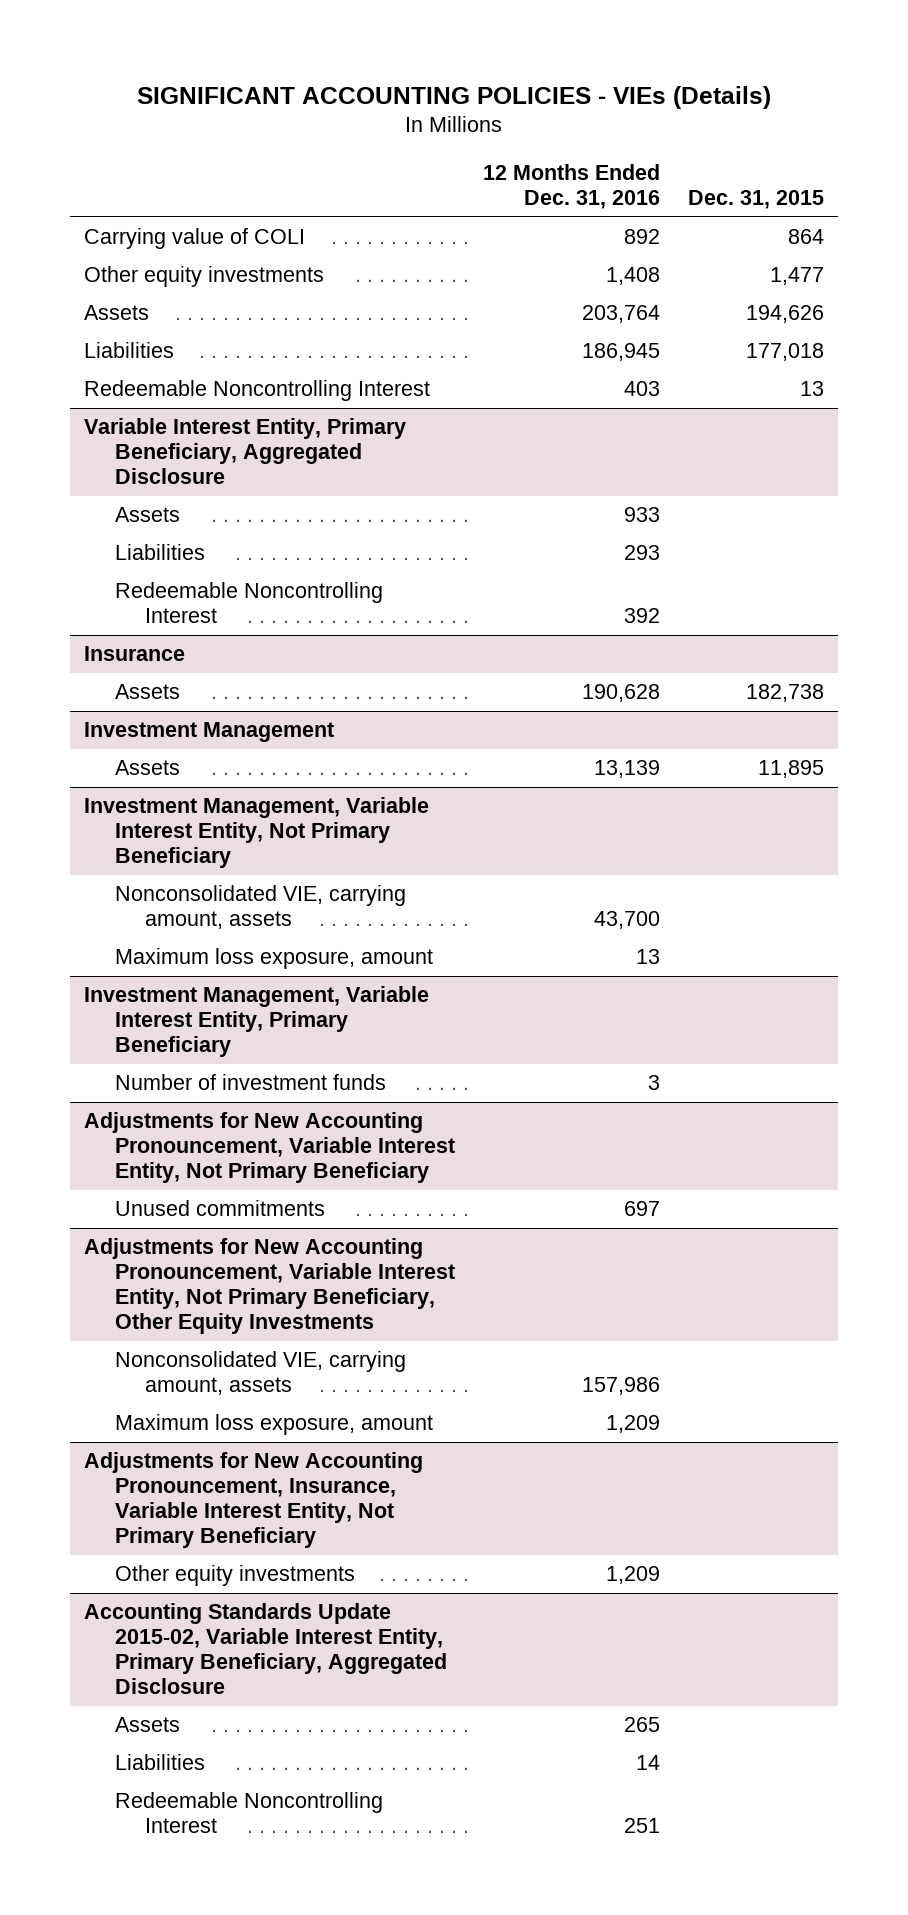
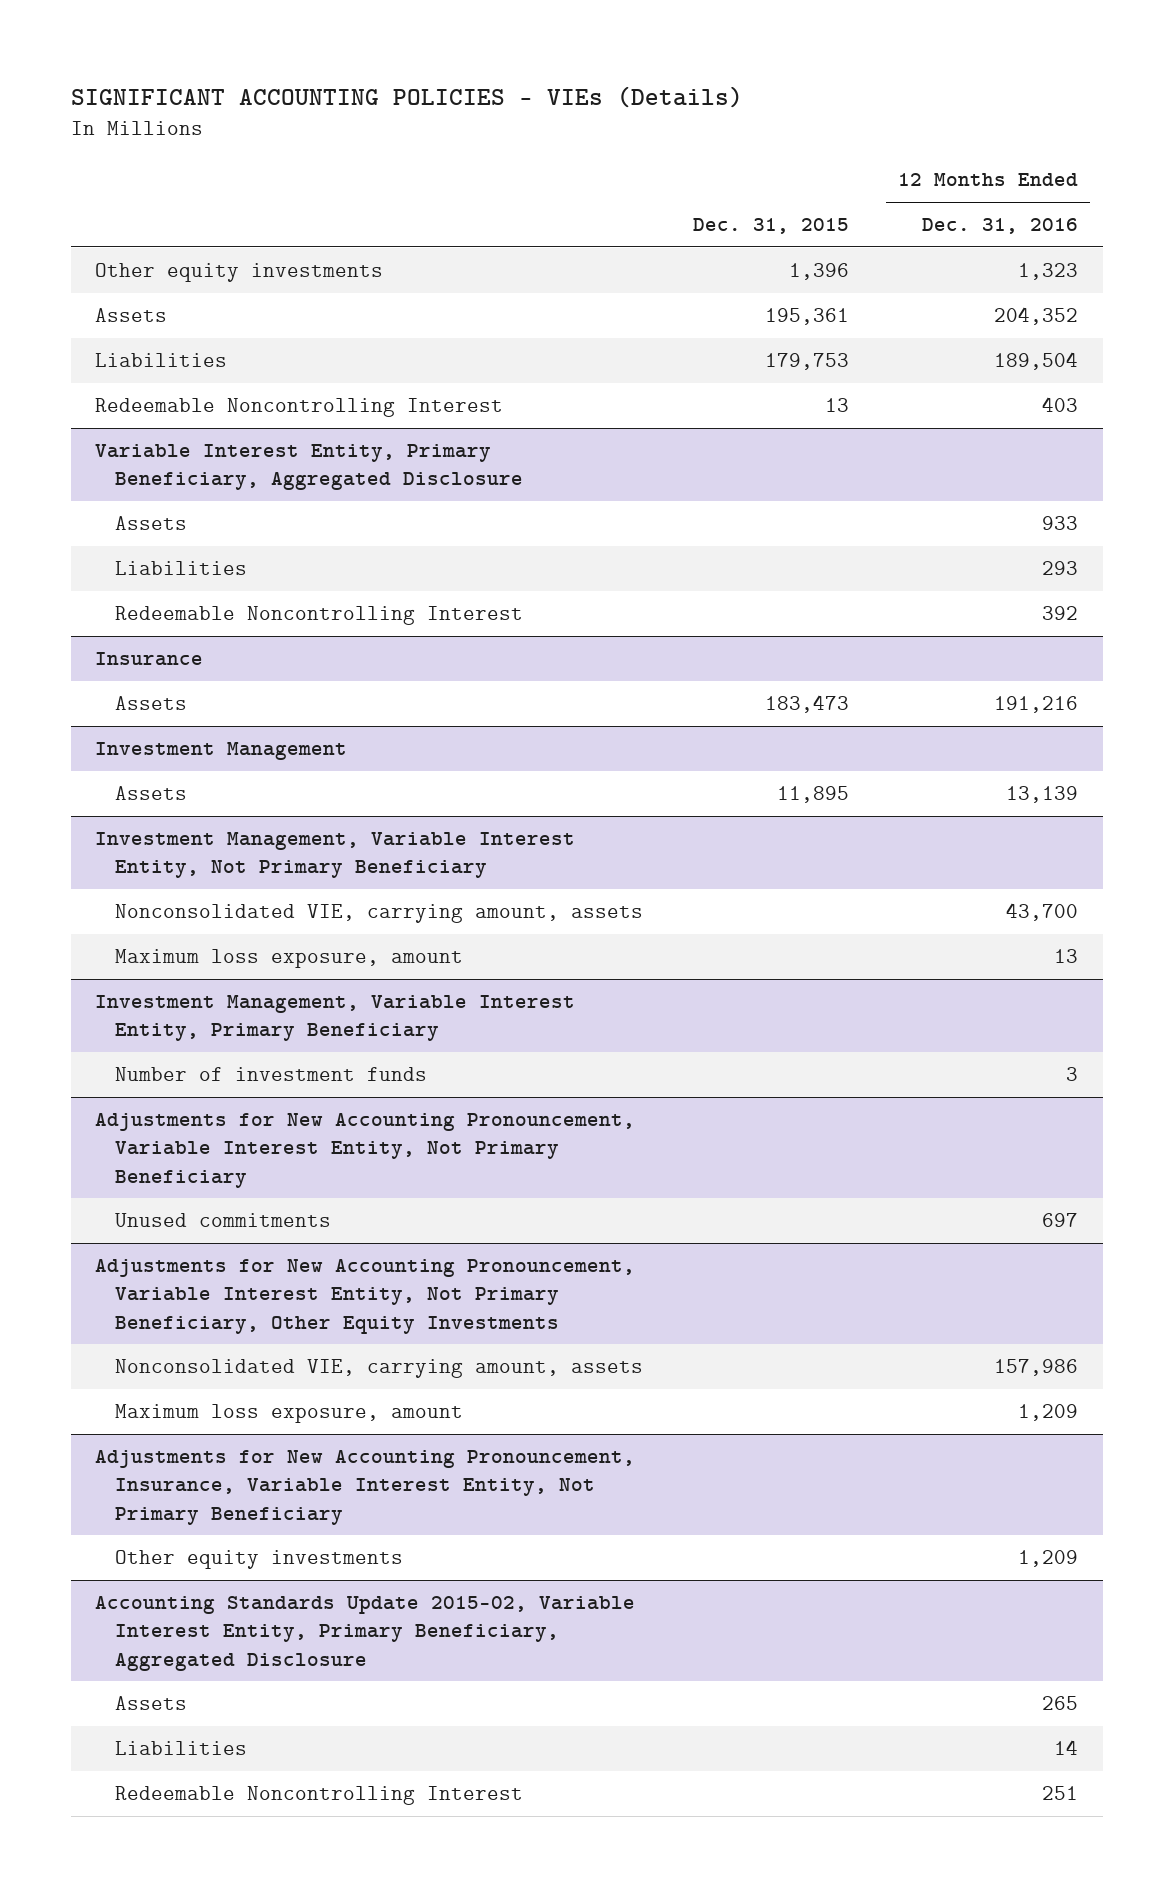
- | 12 Months Ended Dec. 31, 2016 | Dec. 31, 2015
+ | Dec. 31, 2015 | 12 Months Ended Dec. 31, 2016
- Carrying value of COLI | 892 | 864
- Other equity investments | 1,408 | 1,477
- Assets | 203,764 | 194,626
- Liabilities | 186,945 | 177,018
+ Other equity investments | 1,396 | 1,323
+ Assets | 195,361 | 204,352
+ Liabilities | 179,753 | 189,504
@ Insurance
- Assets | 190,628 | 182,738
+ Assets | 183,473 | 191,216

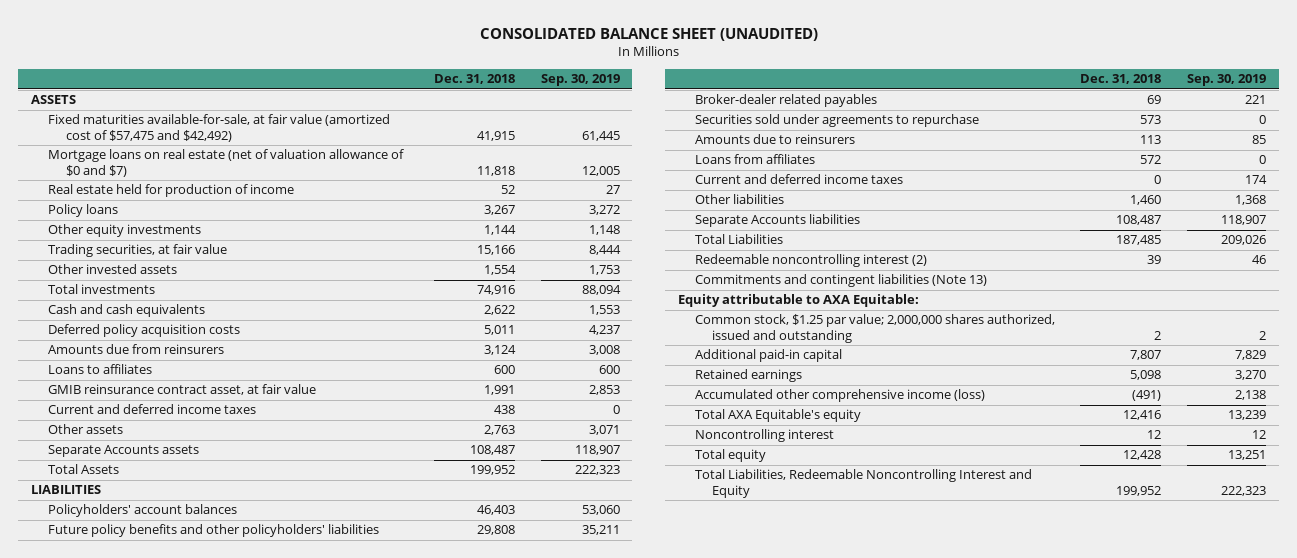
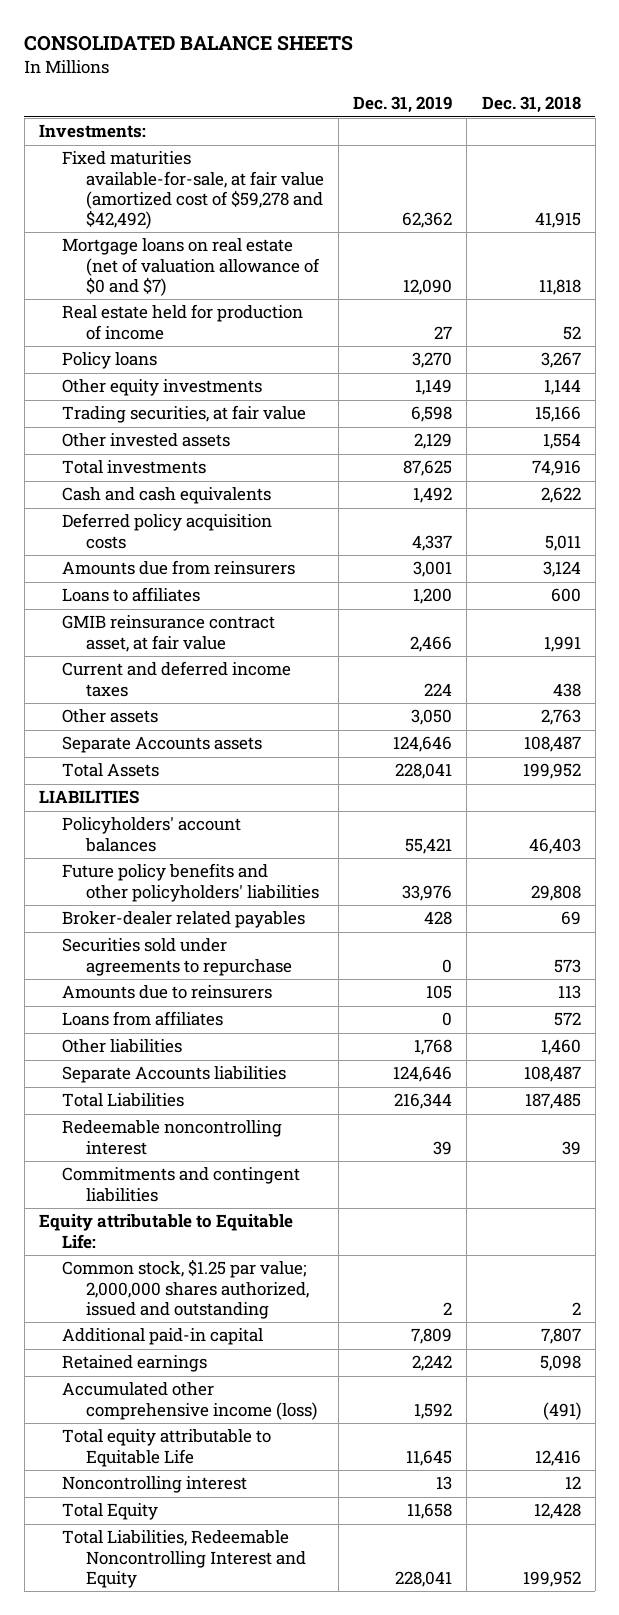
- CONSOLIDATED BALANCE SHEET (UNAUDITED)
+ CONSOLIDATED BALANCE SHEETS
- | Dec. 31, 2018 | Sep. 30, 2019
+ | Dec. 31, 2019 | Dec. 31, 2018
- ASSETS
- Fixed maturities available-for-sale, at fair value (amortized cost of $57,475 and $42,492) | 41,915 | 61,445
+ Investments:
+ Fixed maturities available-for-sale, at fair value (amortized cost of $59,278 and $42,492) | 62,362 | 41,915
- Current and deferred income taxes | 0 | 174
- Redeemable noncontrolling interest (2) | 39 | 46
- Commitments and contingent liabilities (Note 13)
- Equity attributable to AXA Equitable:
+ Redeemable noncontrolling interest | 39 | 39
+ Commitments and contingent liabilities
+ Equity attributable to Equitable Life:
- Total AXA Equitable's equity | 12,416 | 13,239
+ Total equity attributable to Equitable Life | 11,645 | 12,416
- Total equity | 12,428 | 13,251
+ Total Equity | 11,658 | 12,428

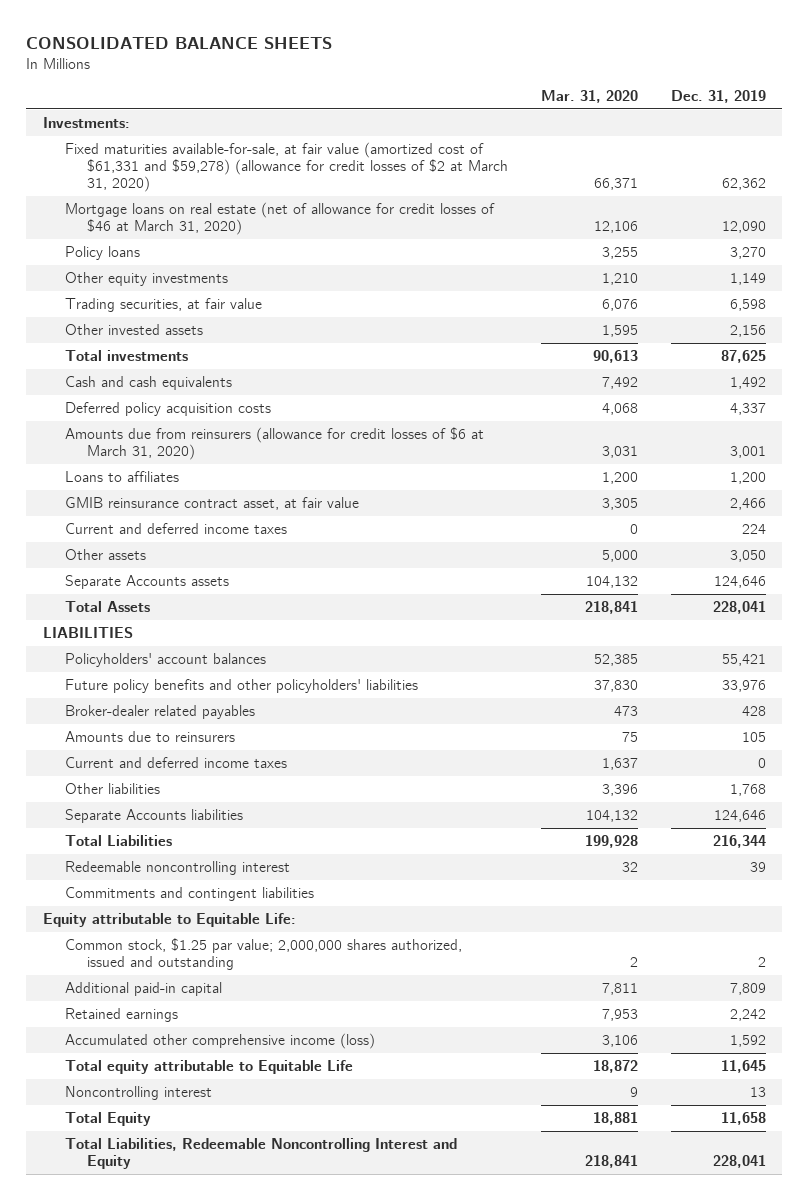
- | Dec. 31, 2019 | Dec. 31, 2018
+ | Mar. 31, 2020 | Dec. 31, 2019
- Fixed maturities available-for-sale, at fair value (amortized cost of $59,278 and $42,492) | 62,362 | 41,915
- Mortgage loans on real estate (net of valuation allowance of $0 and $7) | 12,090 | 11,818
- Real estate held for production of income | 27 | 52
+ Fixed maturities available-for-sale, at fair value (amortized cost of $61,331 and $59,278) (allowance for credit losses of $2 at March 31, 2020) | 66,371 | 62,362
+ Mortgage loans on real estate (net of allowance for credit losses of $46 at March 31, 2020) | 12,106 | 12,090
- Other invested assets | 2,129 | 1,554
+ Other invested assets | 1,595 | 2,156
- Amounts due from reinsurers | 3,001 | 3,124
+ Amounts due from reinsurers (allowance for credit losses of $6 at March 31, 2020) | 3,031 | 3,001
- Securities sold under agreements to repurchase | 0 | 573
- Loans from affiliates | 0 | 572
+ Current and deferred income taxes | 1,637 | 0

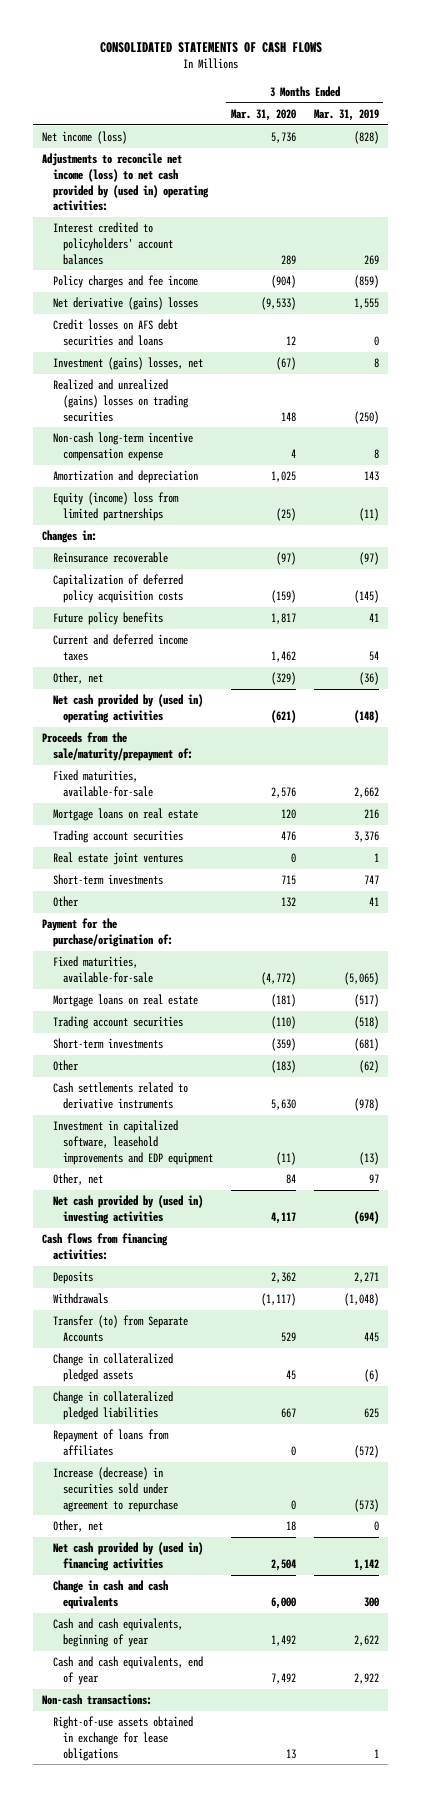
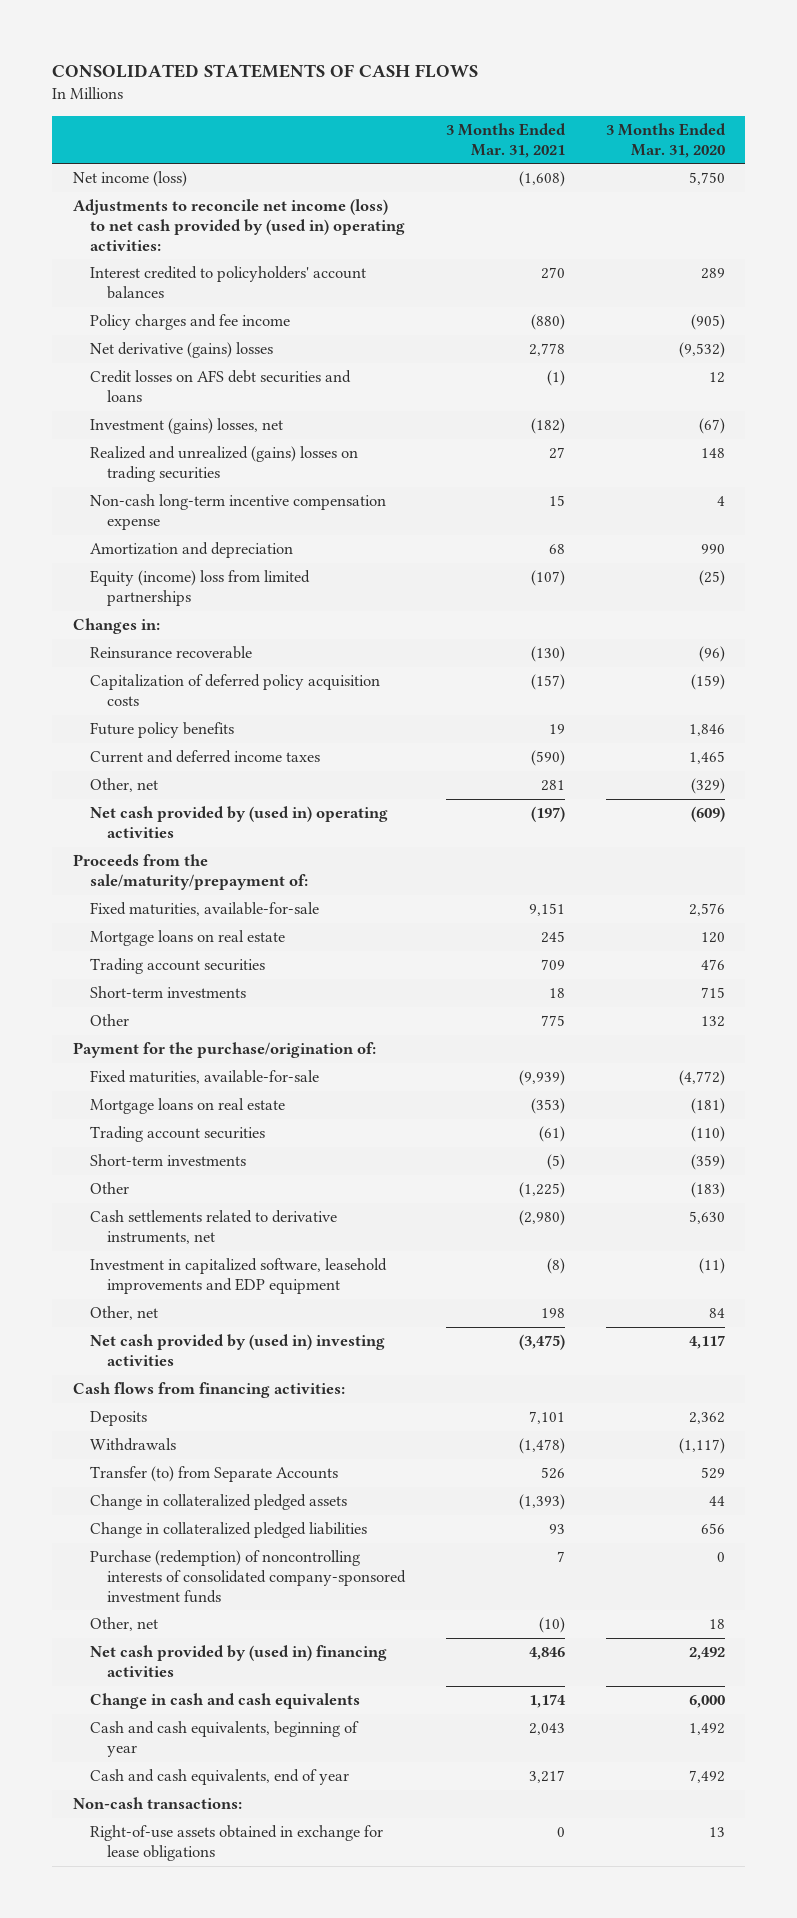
- | 3 Months Ended Mar. 31, 2020 | 3 Months Ended Mar. 31, 2019
+ | 3 Months Ended Mar. 31, 2021 | 3 Months Ended Mar. 31, 2020
- Net income (loss) | 5,736 | (828)
+ Net income (loss) | (1,608) | 5,750
- Policy charges and fee income | (904) | (859)
- Net derivative (gains) losses | (9,533) | 1,555
+ Policy charges and fee income | (880) | (905)
+ Net derivative (gains) losses | 2,778 | (9,532)
- Amortization and depreciation | 1,025 | 143
+ Amortization and depreciation | 68 | 990
- Reinsurance recoverable | (97) | (97)
+ Reinsurance recoverable | (130) | (96)
- Future policy benefits | 1,817 | 41
- Current and deferred income taxes | 1,462 | 54
+ Future policy benefits | 19 | 1,846
+ Current and deferred income taxes | (590) | 1,465
- Net cash provided by (used in) operating activities | (621) | (148)
+ Net cash provided by (used in) operating activities | (197) | (609)
- Real estate joint ventures | 0 | 1
- Cash settlements related to derivative instruments | 5,630 | (978)
+ Cash settlements related to derivative instruments, net | (2,980) | 5,630
- Change in collateralized pledged assets | 45 | (6)
- Change in collateralized pledged liabilities | 667 | 625
- Repayment of loans from affiliates | 0 | (572)
- Increase (decrease) in securities sold under agreement to repurchase | 0 | (573)
+ Change in collateralized pledged assets | (1,393) | 44
+ Change in collateralized pledged liabilities | 93 | 656
+ Purchase (redemption) of noncontrolling interests of consolidated company-sponsored investment funds | 7 | 0
- Net cash provided by (used in) financing activities | 2,504 | 1,142
+ Net cash provided by (used in) financing activities | 4,846 | 2,492

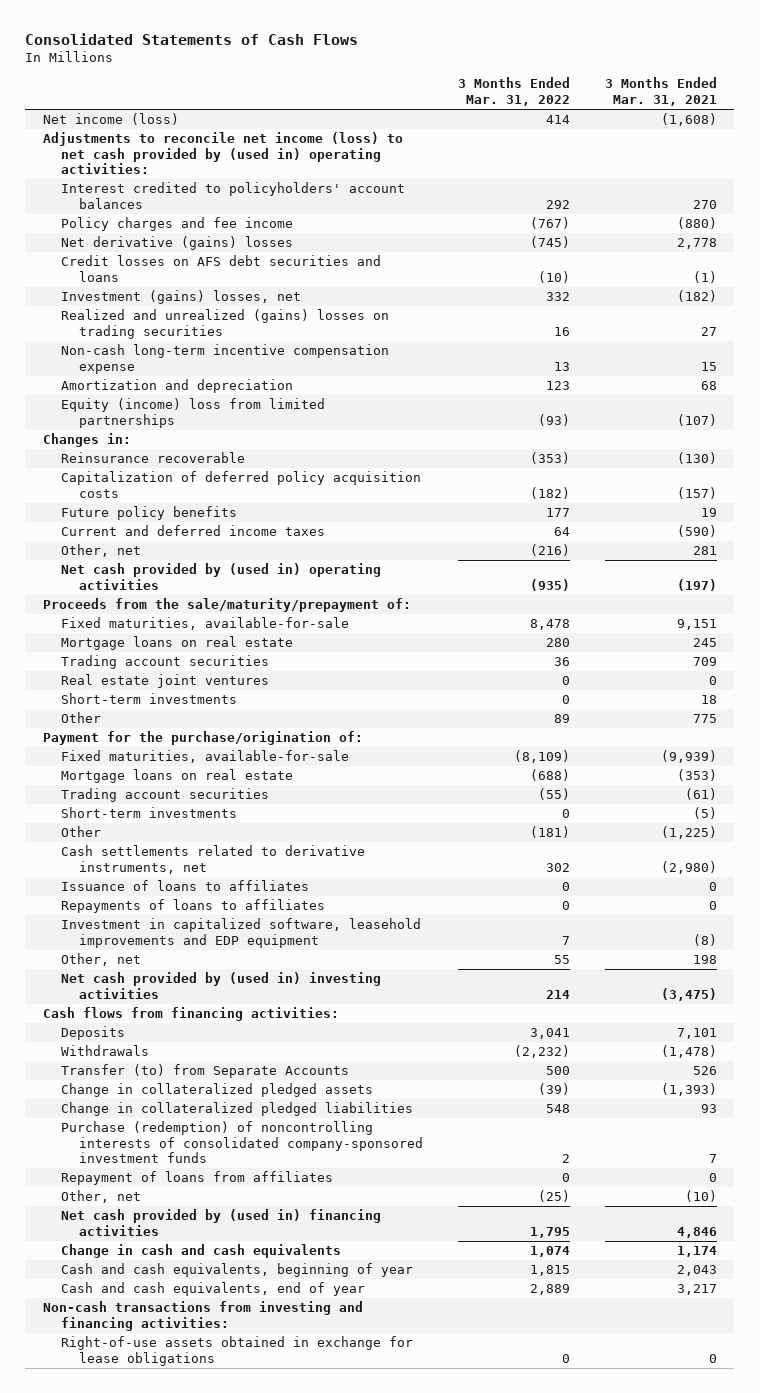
- CONSOLIDATED STATEMENTS OF CASH FLOWS
+ Consolidated Statements of Cash Flows
- | 3 Months Ended Mar. 31, 2021 | 3 Months Ended Mar. 31, 2020
+ | 3 Months Ended Mar. 31, 2022 | 3 Months Ended Mar. 31, 2021
+ Real estate joint ventures | 0 | 0
+ Issuance of loans to affiliates | 0 | 0
+ Repayments of loans to affiliates | 0 | 0
+ Repayment of loans from affiliates | 0 | 0
- Non-cash transactions:
+ Non-cash transactions from investing and financing activities:

